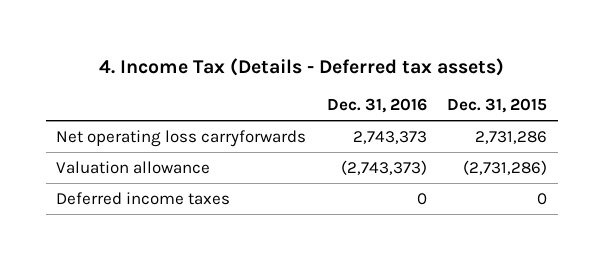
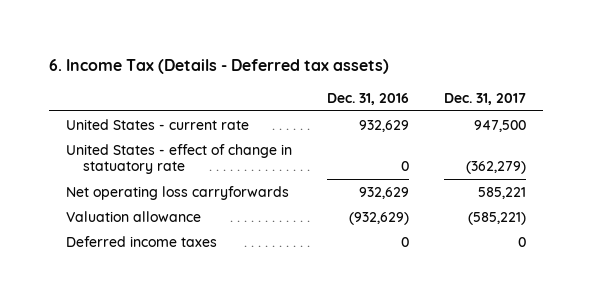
- 4. Income Tax (Details - Deferred tax assets)
+ 6. Income Tax (Details - Deferred tax assets)
- | Dec. 31, 2016 | Dec. 31, 2015
+ | Dec. 31, 2016 | Dec. 31, 2017
- Net operating loss carryforwards | 2,743,373 | 2,731,286
- Valuation allowance | (2,743,373) | (2,731,286)
+ United States - current rate | 932,629 | 947,500
+ United States - effect of change in statuatory rate | 0 | (362,279)
+ Net operating loss carryforwards | 932,629 | 585,221
+ Valuation allowance | (932,629) | (585,221)

